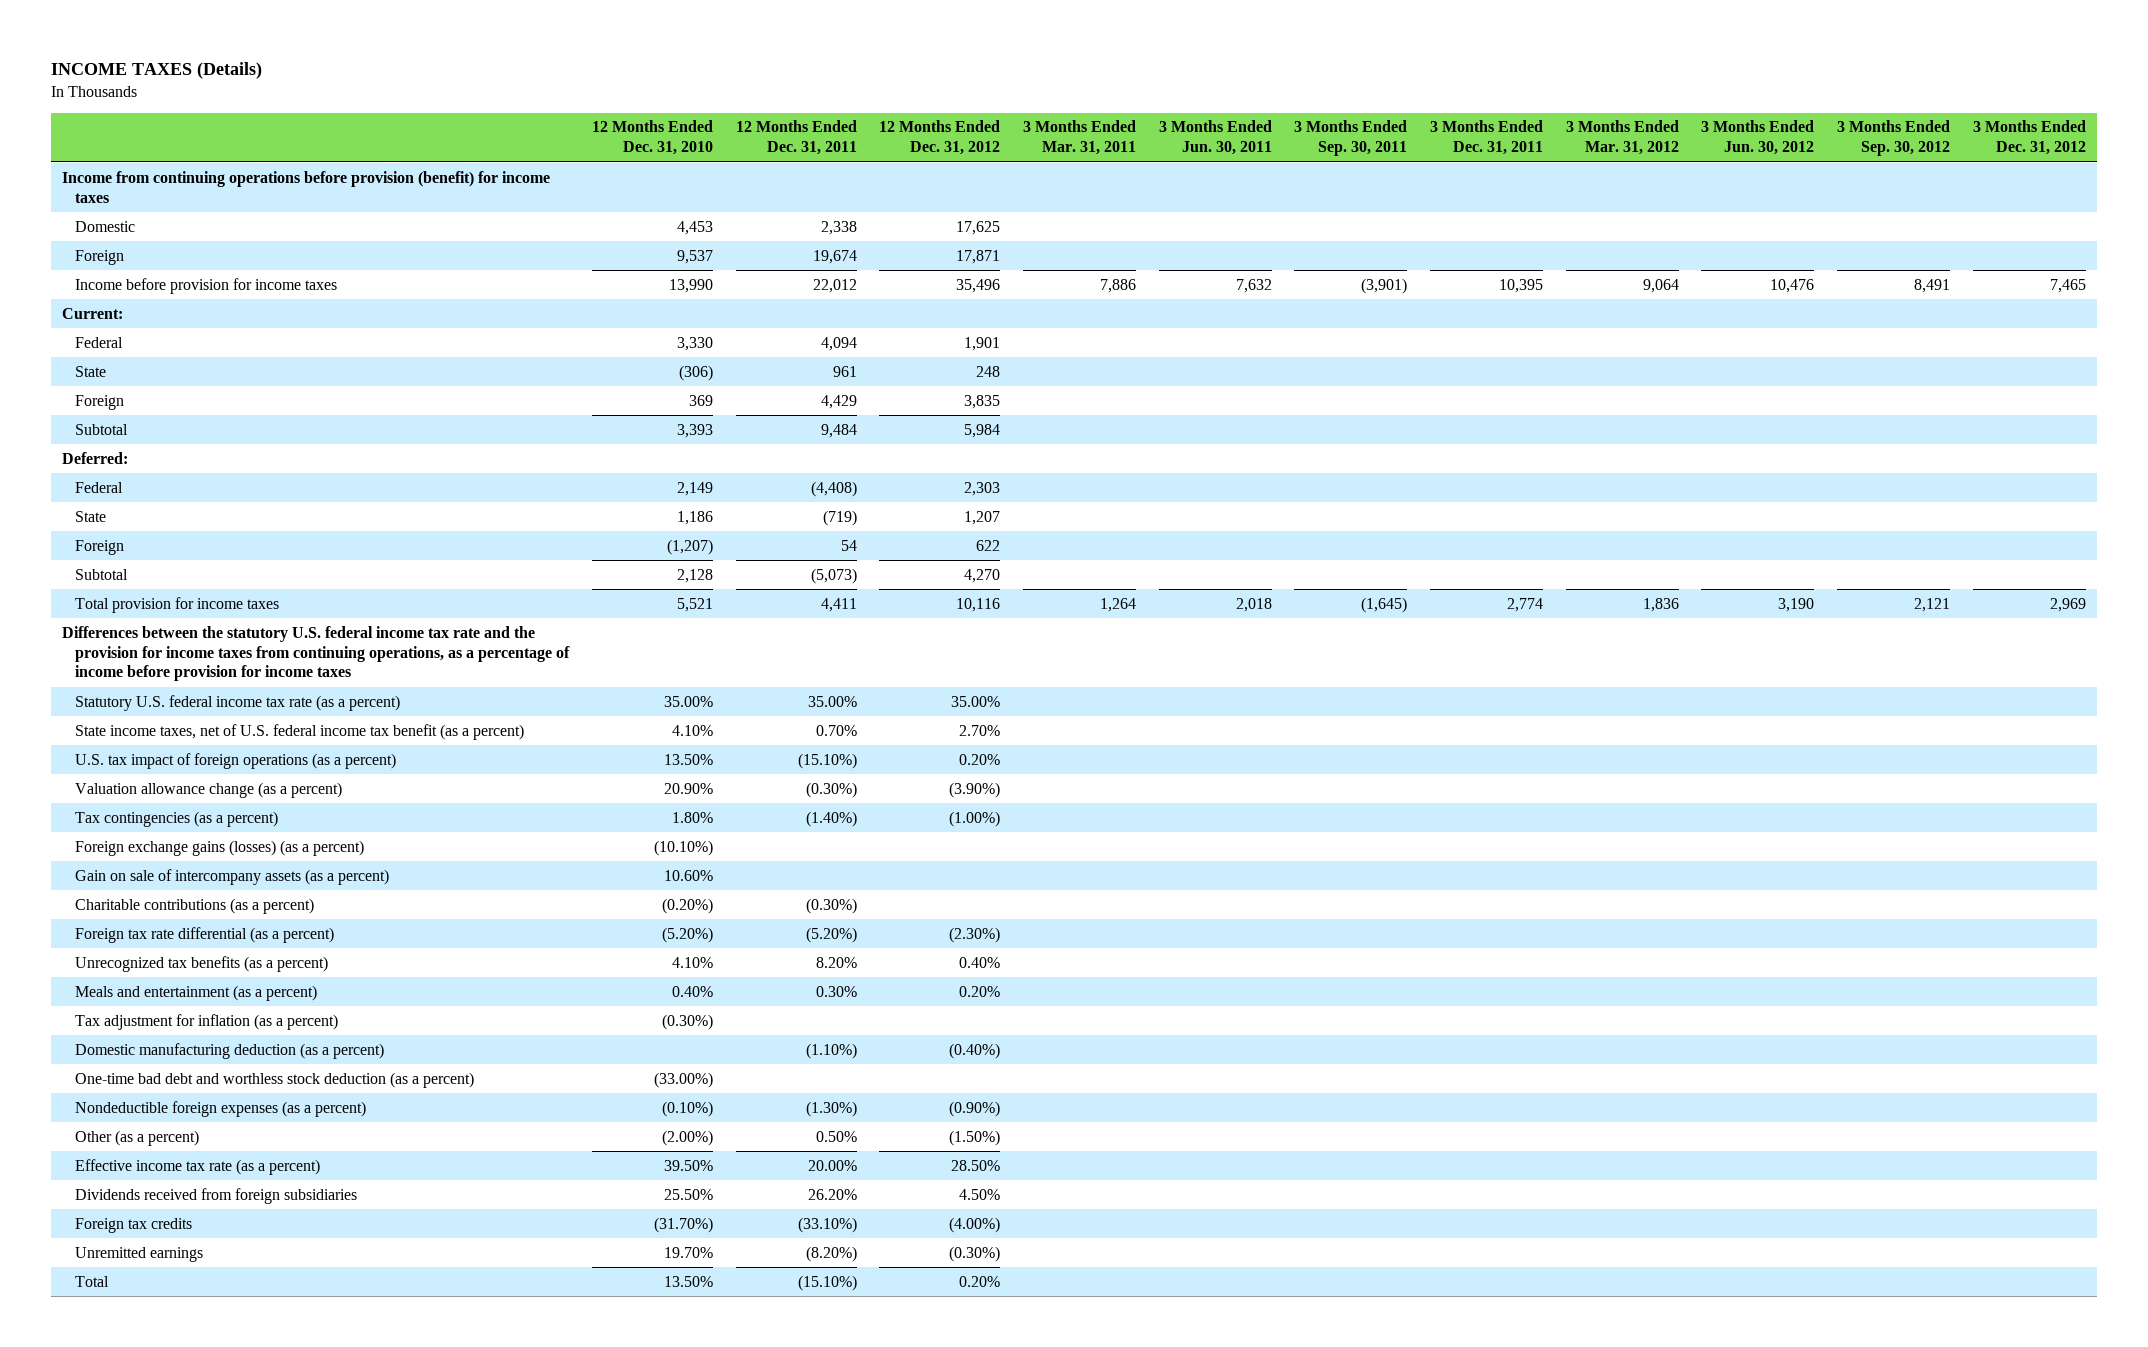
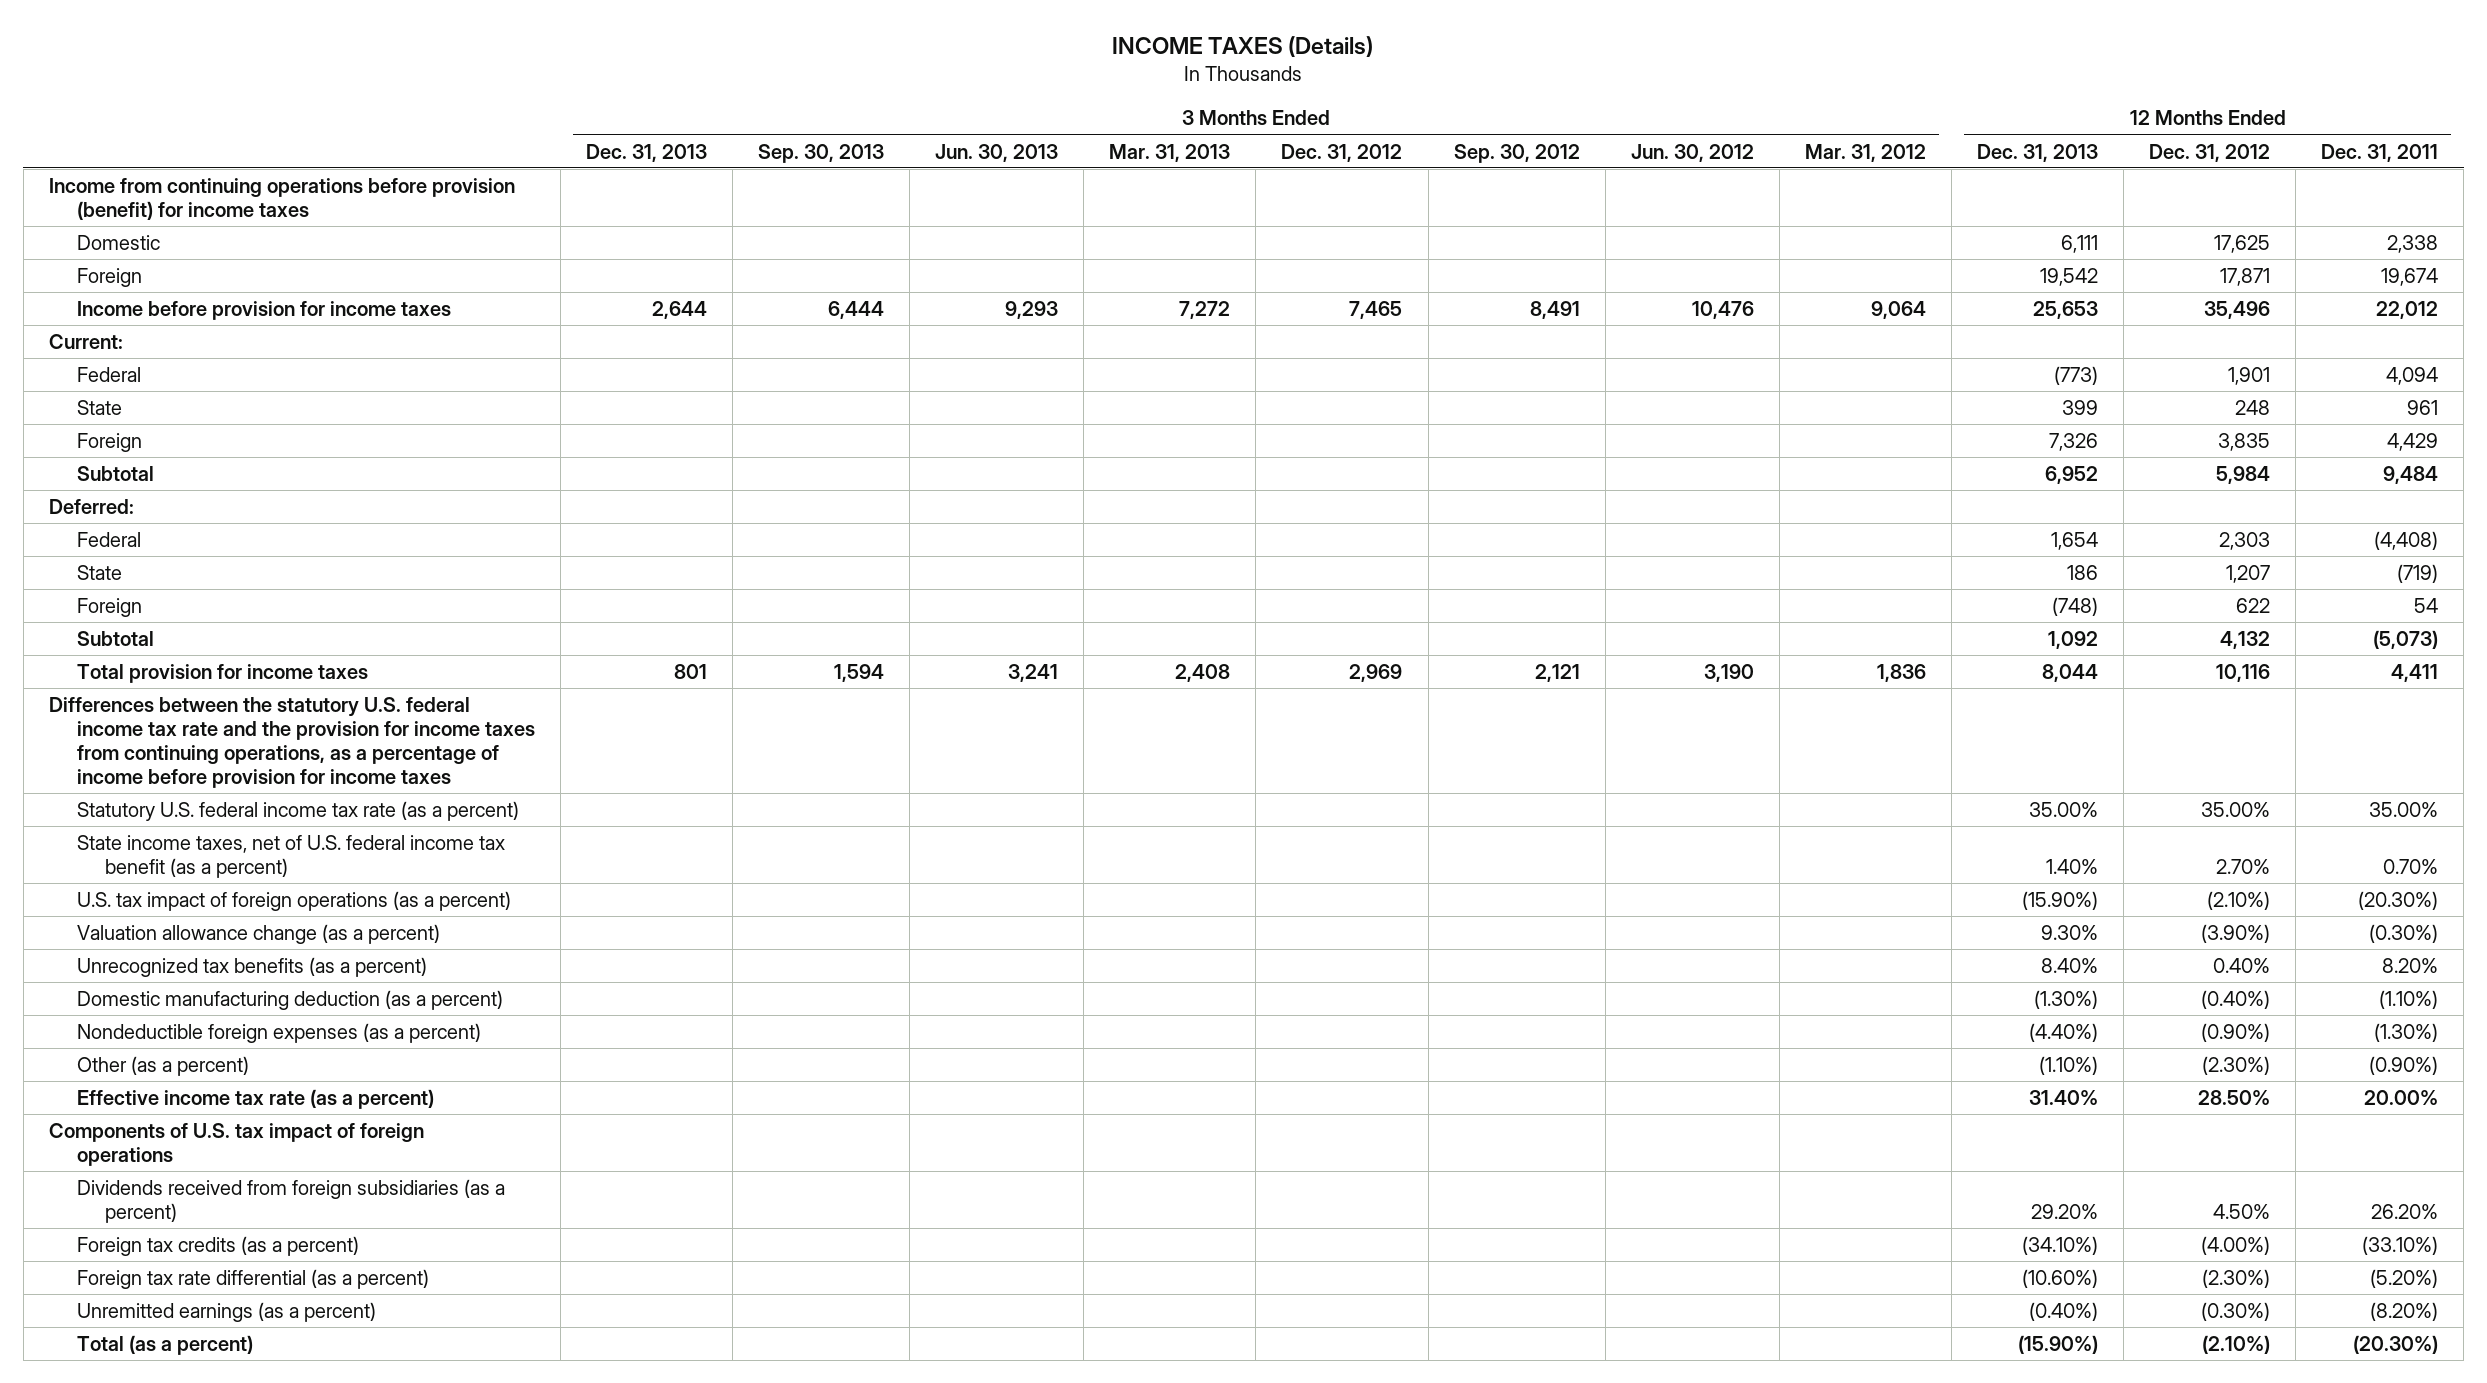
- | 12 Months Ended Dec. 31, 2010 | 12 Months Ended Dec. 31, 2011 | 12 Months Ended Dec. 31, 2012 | 3 Months Ended Mar. 31, 2011 | 3 Months Ended Jun. 30, 2011 | 3 Months Ended Sep. 30, 2011 | 3 Months Ended Dec. 31, 2011 | 3 Months Ended Mar. 31, 2012 | 3 Months Ended Jun. 30, 2012 | 3 Months Ended Sep. 30, 2012 | 3 Months Ended Dec. 31, 2012
+ | 3 Months Ended Dec. 31, 2013 | 3 Months Ended Sep. 30, 2013 | 3 Months Ended Jun. 30, 2013 | 3 Months Ended Mar. 31, 2013 | 3 Months Ended Dec. 31, 2012 | 3 Months Ended Sep. 30, 2012 | 3 Months Ended Jun. 30, 2012 | 3 Months Ended Mar. 31, 2012 | 12 Months Ended Dec. 31, 2013 | 12 Months Ended Dec. 31, 2012 | 12 Months Ended Dec. 31, 2011
- Subtotal | 2,128 | (5,073) | 4,270 | | | | | | | |
+ Subtotal | | | | | | | | | 1,092 | 4,132 | (5,073)
- U.S. tax impact of foreign operations (as a percent) | 13.50% | (15.10%) | 0.20% | | | | | | | |
+ U.S. tax impact of foreign operations (as a percent) | | | | | | | | | (15.90%) | (2.10%) | (20.30%)
- Tax contingencies (as a percent) | 1.80% | (1.40%) | (1.00%) | | | | | | | |
- Foreign exchange gains (losses) (as a percent) | (10.10%) | | | | | | | | | |
- Gain on sale of intercompany assets (as a percent) | 10.60% | | | | | | | | | |
- Charitable contributions (as a percent) | (0.20%) | (0.30%) | | | | | | | | |
- Meals and entertainment (as a percent) | 0.40% | 0.30% | 0.20% | | | | | | | |
- Tax adjustment for inflation (as a percent) | (0.30%) | | | | | | | | | |
- One-time bad debt and worthless stock deduction (as a percent) | (33.00%) | | | | | | | | | |
- Other (as a percent) | (2.00%) | 0.50% | (1.50%) | | | | | | | |
+ Other (as a percent) | | | | | | | | | (1.10%) | (2.30%) | (0.90%)
- Dividends received from foreign subsidiaries | 25.50% | 26.20% | 4.50% | | | | | | | |
- Foreign tax credits | (31.70%) | (33.10%) | (4.00%) | | | | | | | |
- Unremitted earnings | 19.70% | (8.20%) | (0.30%) | | | | | | | |
- Total | 13.50% | (15.10%) | 0.20% | | | | | | | |
+ Components of U.S. tax impact of foreign operations
+ Dividends received from foreign subsidiaries (as a percent) | | | | | | | | | 29.20% | 4.50% | 26.20%
+ Foreign tax credits (as a percent) | | | | | | | | | (34.10%) | (4.00%) | (33.10%)
moved down: Foreign tax rate differential (as a percent) | | | | | | | | | (10.60%) | (2.30%) | (5.20%)
+ Unremitted earnings (as a percent) | | | | | | | | | (0.40%) | (0.30%) | (8.20%)
+ Total (as a percent) | | | | | | | | | (15.90%) | (2.10%) | (20.30%)

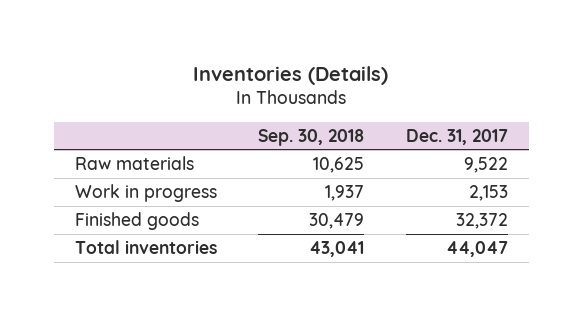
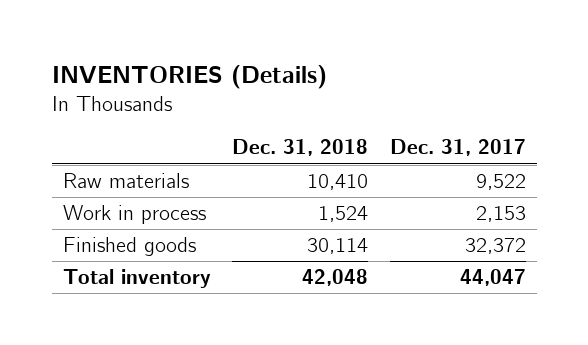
- Inventories (Details)
+ INVENTORIES (Details)
- | Sep. 30, 2018 | Dec. 31, 2017
+ | Dec. 31, 2018 | Dec. 31, 2017
- Work in progress | 1,937 | 2,153
+ Work in process | 1,524 | 2,153
- Total inventories | 43,041 | 44,047
+ Total inventory | 42,048 | 44,047

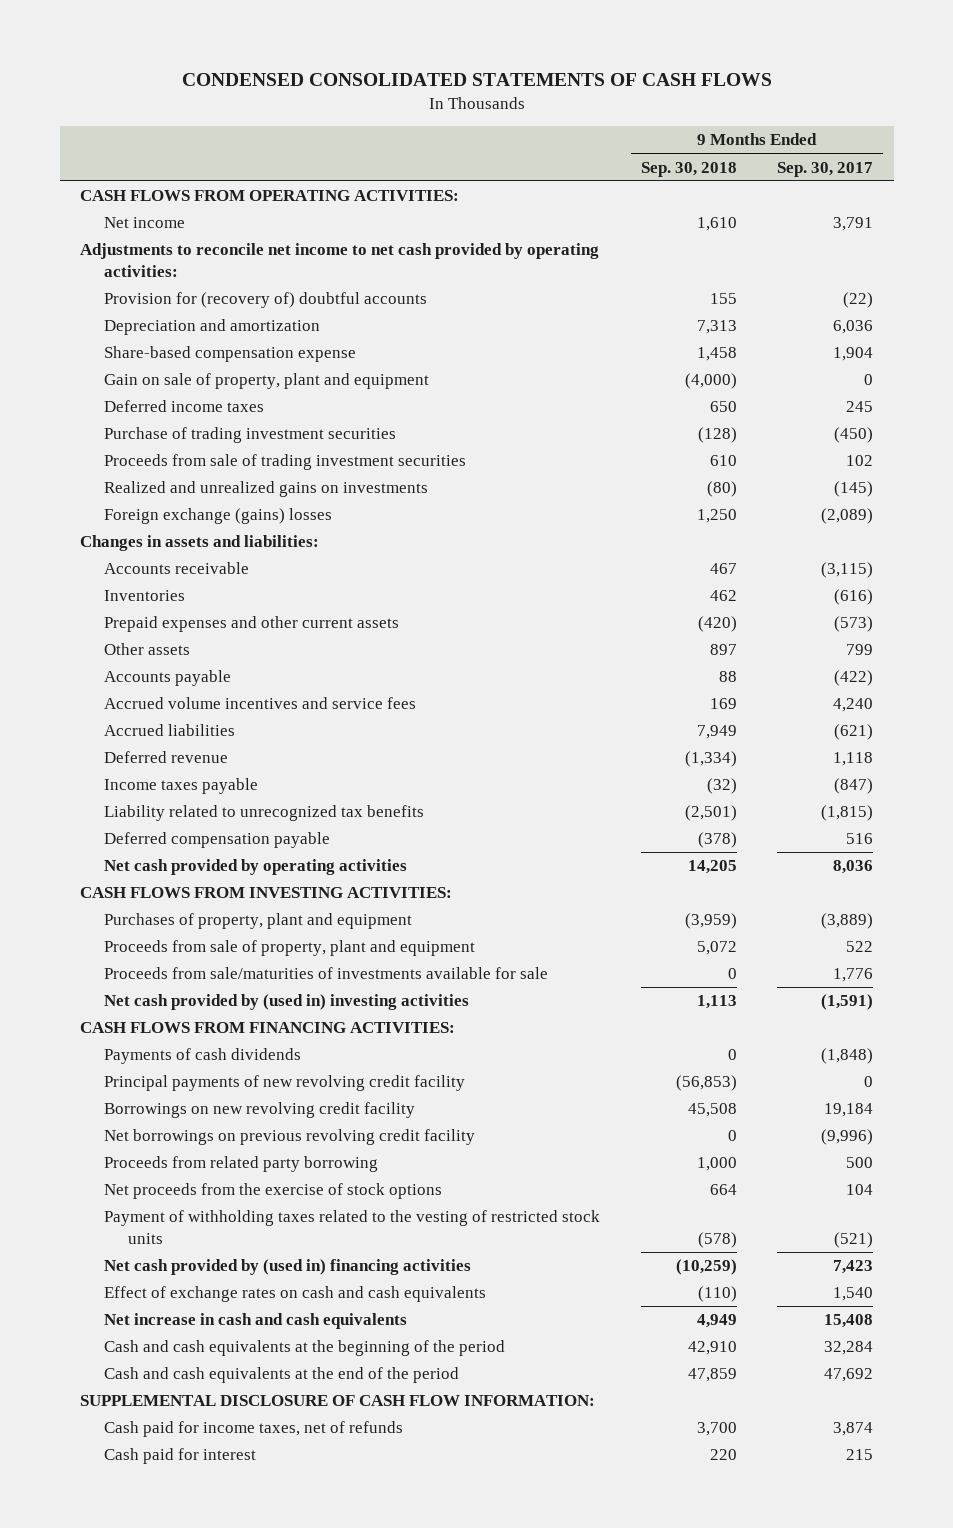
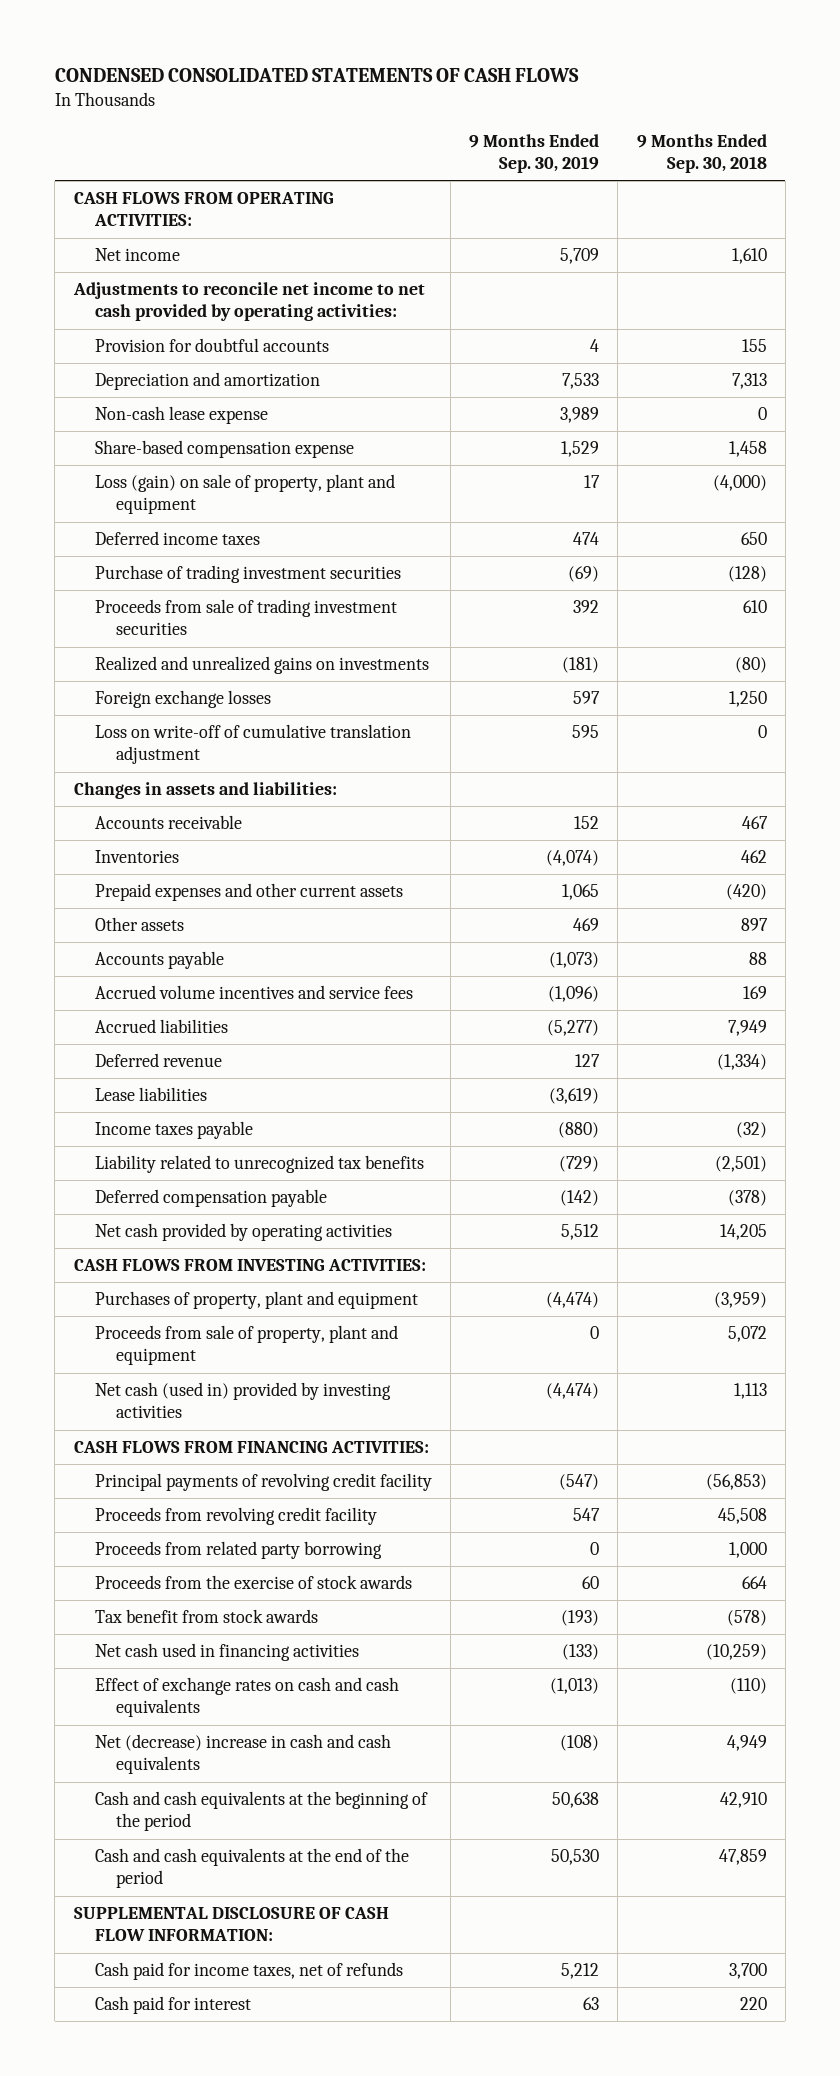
- | 9 Months Ended Sep. 30, 2018 | 9 Months Ended Sep. 30, 2017
+ | 9 Months Ended Sep. 30, 2019 | 9 Months Ended Sep. 30, 2018
- Provision for (recovery of) doubtful accounts | 155 | (22)
+ Provision for doubtful accounts | 4 | 155
+ Non-cash lease expense | 3,989 | 0
- Gain on sale of property, plant and equipment | (4,000) | 0
+ Loss (gain) on sale of property, plant and equipment | 17 | (4,000)
- Foreign exchange (gains) losses | 1,250 | (2,089)
+ Foreign exchange losses | 597 | 1,250
+ Loss on write-off of cumulative translation adjustment | 595 | 0
+ Lease liabilities | (3,619) |
- Proceeds from sale/maturities of investments available for sale | 0 | 1,776
- Net cash provided by (used in) investing activities | 1,113 | (1,591)
+ Net cash (used in) provided by investing activities | (4,474) | 1,113
- Payments of cash dividends | 0 | (1,848)
- Principal payments of new revolving credit facility | (56,853) | 0
- Borrowings on new revolving credit facility | 45,508 | 19,184
- Net borrowings on previous revolving credit facility | 0 | (9,996)
+ Principal payments of revolving credit facility | (547) | (56,853)
+ Proceeds from revolving credit facility | 547 | 45,508
- Net proceeds from the exercise of stock options | 664 | 104
- Payment of withholding taxes related to the vesting of restricted stock units | (578) | (521)
- Net cash provided by (used in) financing activities | (10,259) | 7,423
+ Proceeds from the exercise of stock awards | 60 | 664
+ Tax benefit from stock awards | (193) | (578)
+ Net cash used in financing activities | (133) | (10,259)
- Net increase in cash and cash equivalents | 4,949 | 15,408
+ Net (decrease) increase in cash and cash equivalents | (108) | 4,949

